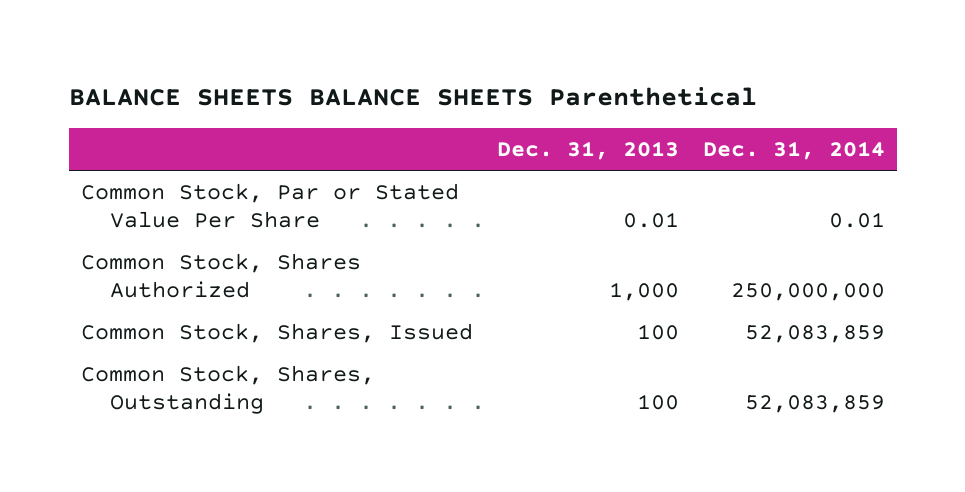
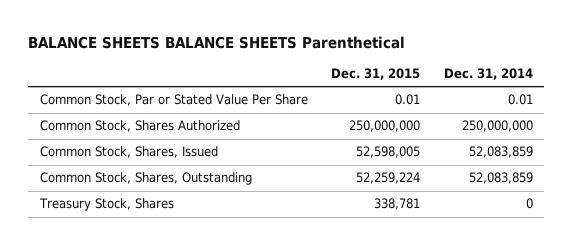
- | Dec. 31, 2013 | Dec. 31, 2014
+ | Dec. 31, 2015 | Dec. 31, 2014
+ Treasury Stock, Shares | 338,781 | 0

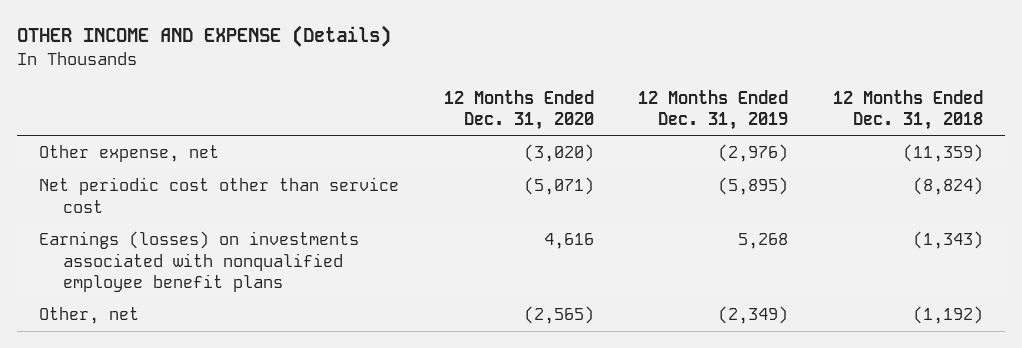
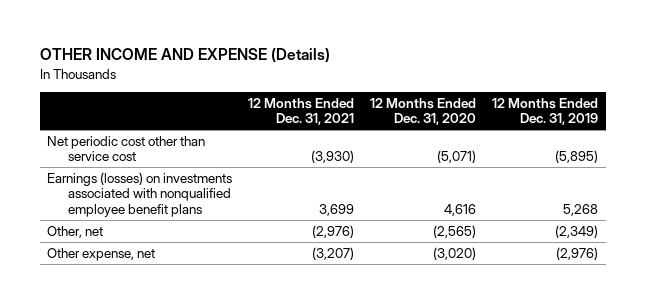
- | 12 Months Ended Dec. 31, 2020 | 12 Months Ended Dec. 31, 2019 | 12 Months Ended Dec. 31, 2018
+ | 12 Months Ended Dec. 31, 2021 | 12 Months Ended Dec. 31, 2020 | 12 Months Ended Dec. 31, 2019
moved down: Other expense, net | (3,207) | (3,020) | (2,976)

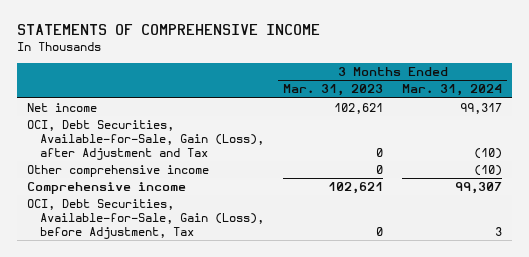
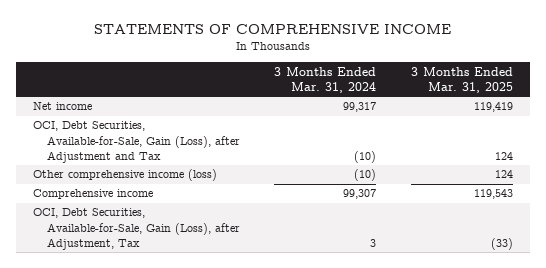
- | 3 Months Ended Mar. 31, 2023 | 3 Months Ended Mar. 31, 2024
+ | 3 Months Ended Mar. 31, 2024 | 3 Months Ended Mar. 31, 2025
- Other comprehensive income | 0 | (10)
+ Other comprehensive income (loss) | (10) | 124
- OCI, Debt Securities, Available-for-Sale, Gain (Loss), before Adjustment, Tax | 0 | 3
+ OCI, Debt Securities, Available-for-Sale, Gain (Loss), after Adjustment, Tax | 3 | (33)

